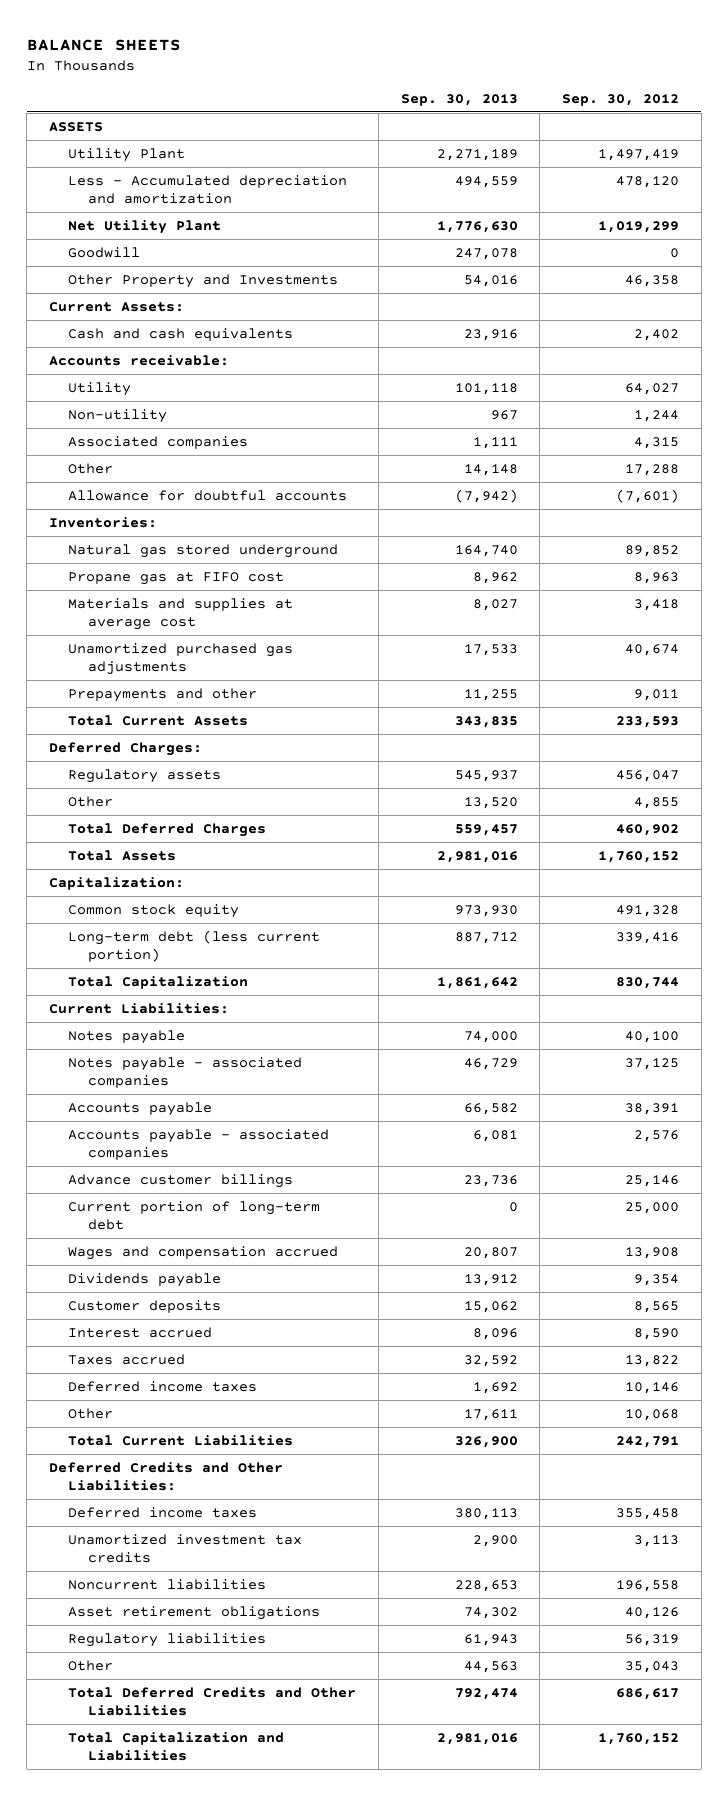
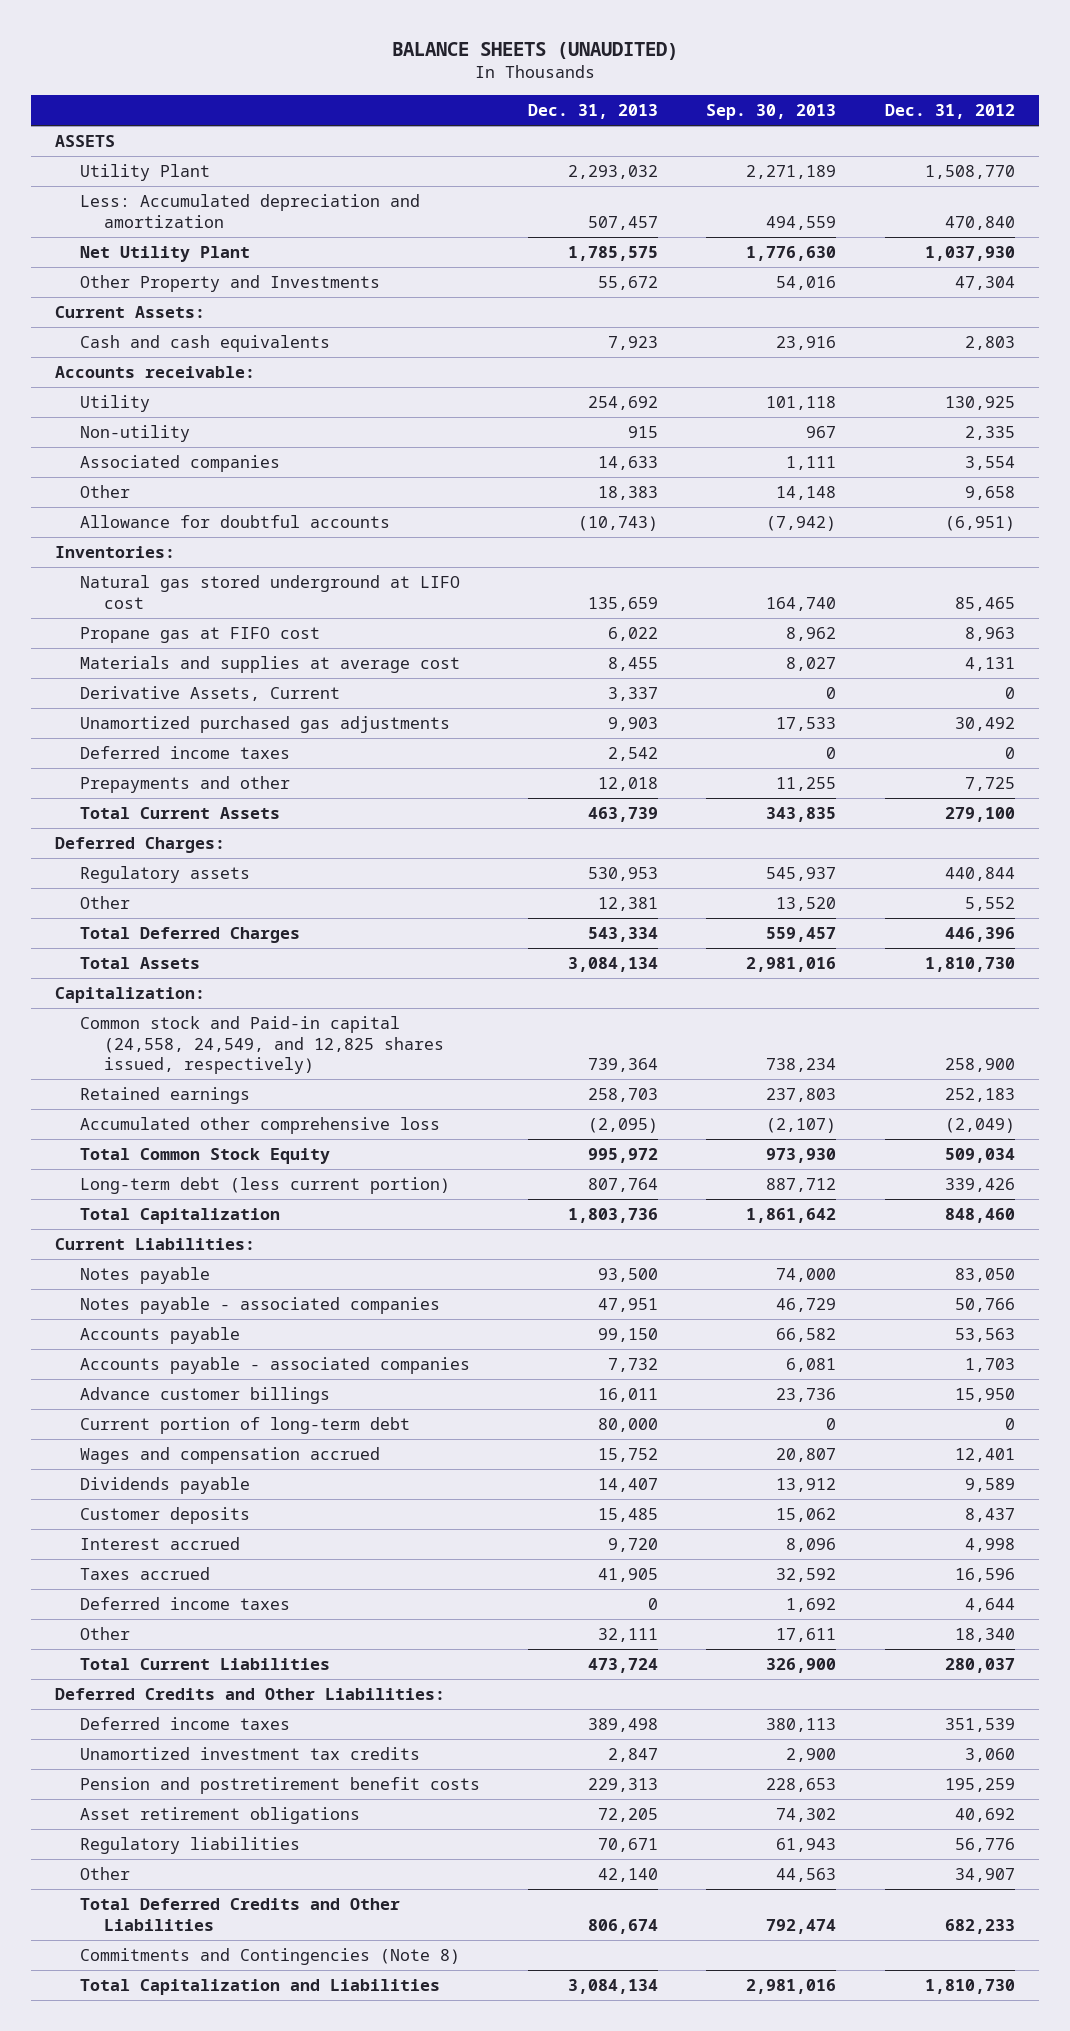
- BALANCE SHEETS
+ BALANCE SHEETS (UNAUDITED)
- | Sep. 30, 2013 | Sep. 30, 2012
+ | Dec. 31, 2013 | Sep. 30, 2013 | Dec. 31, 2012
- Less - Accumulated depreciation and amortization | 494,559 | 478,120
+ Less: Accumulated depreciation and amortization | 507,457 | 494,559 | 470,840
- Goodwill | 247,078 | 0
- Natural gas stored underground | 164,740 | 89,852
+ Natural gas stored underground at LIFO cost | 135,659 | 164,740 | 85,465
+ Derivative Assets, Current | 3,337 | 0 | 0
+ Deferred income taxes | 2,542 | 0 | 0
- Common stock equity | 973,930 | 491,328
+ Common stock and Paid-in capital (24,558, 24,549, and 12,825 shares issued, respectively) | 739,364 | 738,234 | 258,900
+ Retained earnings | 258,703 | 237,803 | 252,183
+ Accumulated other comprehensive loss | (2,095) | (2,107) | (2,049)
+ Total Common Stock Equity | 995,972 | 973,930 | 509,034
- Noncurrent liabilities | 228,653 | 196,558
+ Pension and postretirement benefit costs | 229,313 | 228,653 | 195,259
+ Commitments and Contingencies (Note 8)

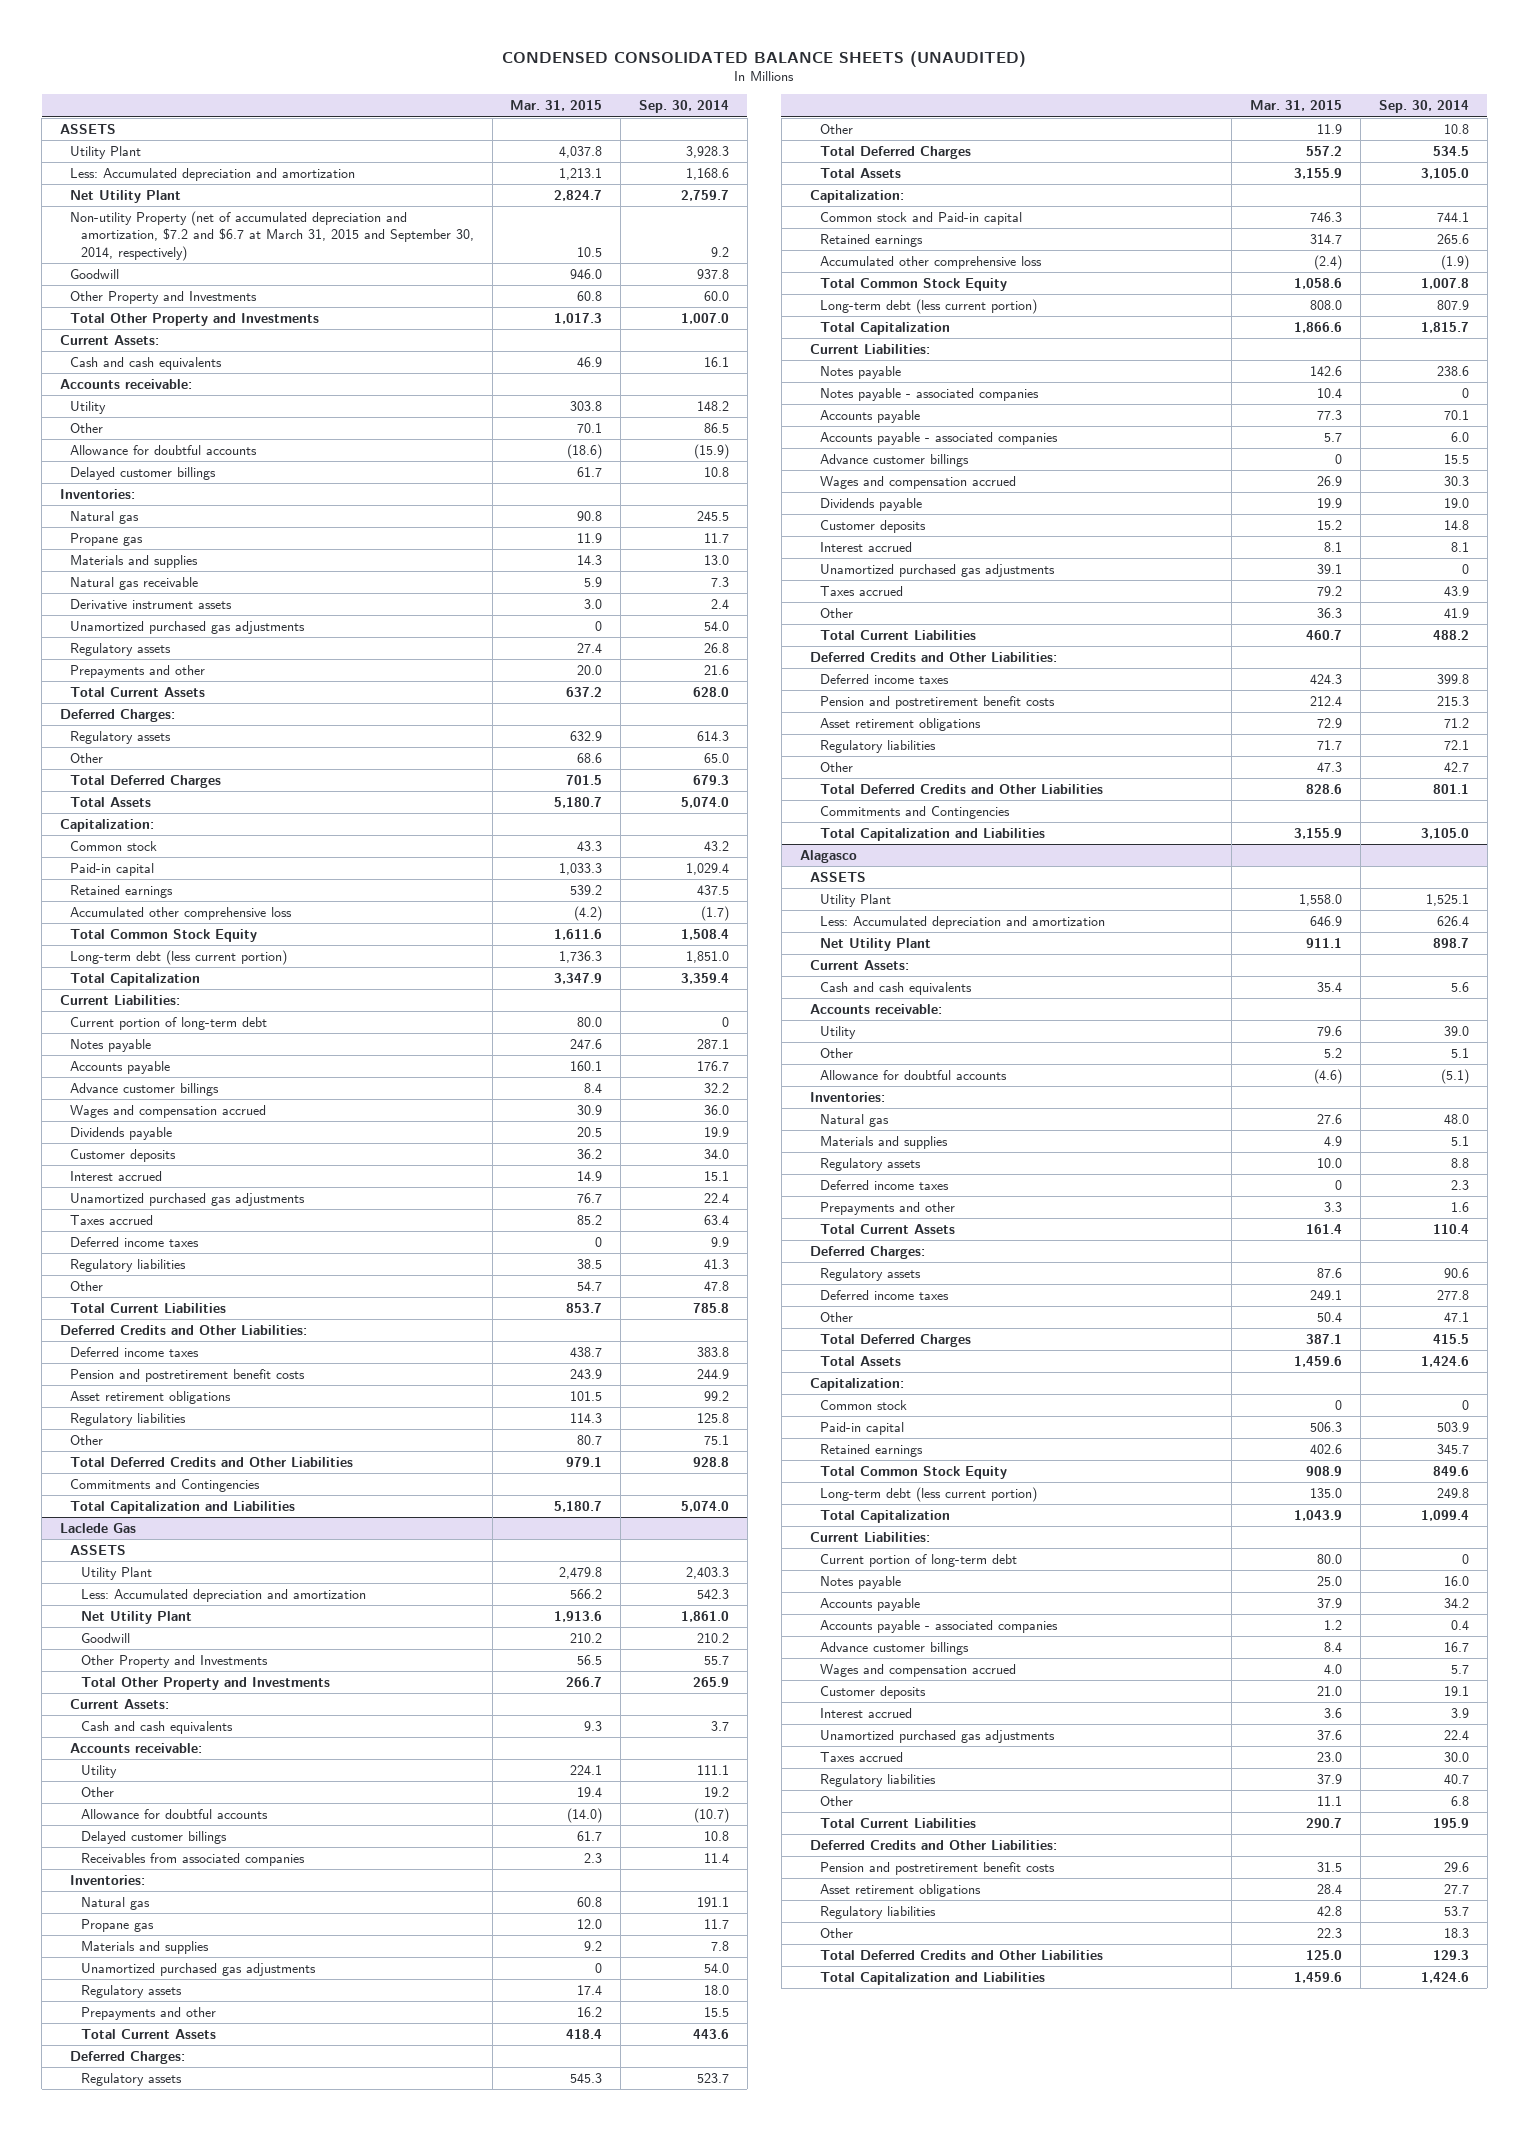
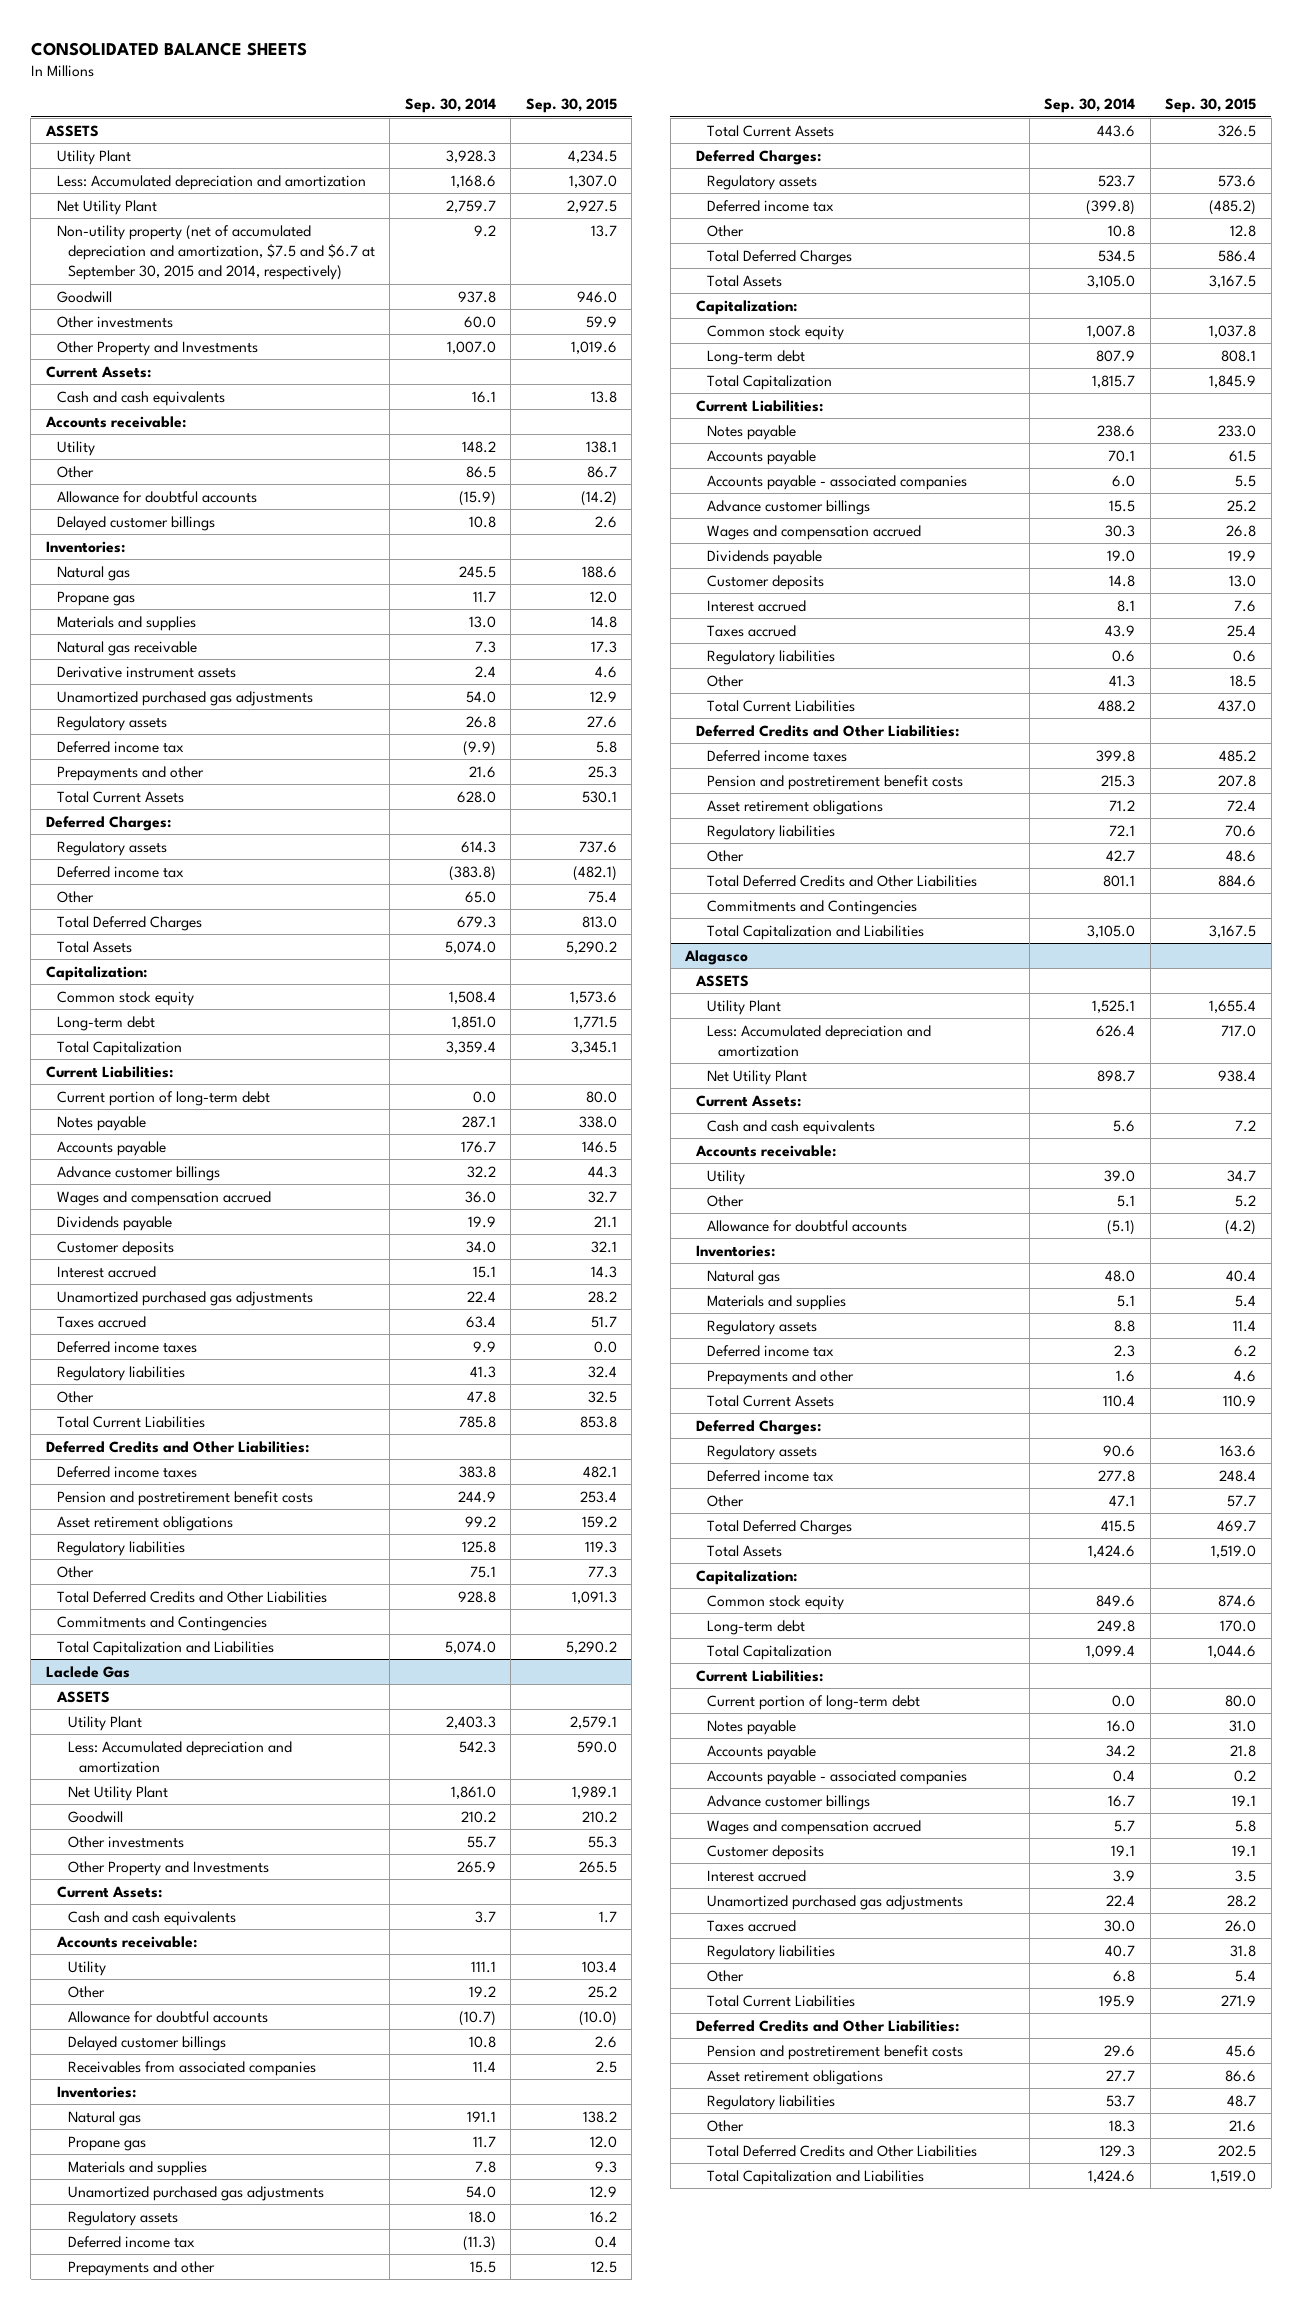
- CONDENSED CONSOLIDATED BALANCE SHEETS (UNAUDITED)
+ CONSOLIDATED BALANCE SHEETS
- | Mar. 31, 2015 | Sep. 30, 2014
+ | Sep. 30, 2014 | Sep. 30, 2015
- Non-utility Property (net of accumulated depreciation and amortization, $7.2 and $6.7 at March 31, 2015 and September 30, 2014, respectively) | 10.5 | 9.2
+ Non-utility property (net of accumulated depreciation and amortization, $7.5 and $6.7 at September 30, 2015 and 2014, respectively) | 9.2 | 13.7
- Other Property and Investments | 60.8 | 60.0
- Total Other Property and Investments | 1,017.3 | 1,007.0
+ Other investments | 60.0 | 59.9
+ Other Property and Investments | 1,007.0 | 1,019.6
+ Deferred income tax | (9.9) | 5.8
+ Deferred income tax | (383.8) | (482.1)
- Common stock | 43.3 | 43.2
- Paid-in capital | 1,033.3 | 1,029.4
- Retained earnings | 539.2 | 437.5
- Accumulated other comprehensive loss | (4.2) | (1.7)
- Total Common Stock Equity | 1,611.6 | 1,508.4
- Long-term debt (less current portion) | 1,736.3 | 1,851.0
+ Common stock equity | 1,508.4 | 1,573.6
+ Long-term debt | 1,851.0 | 1,771.5
- Current portion of long-term debt | 80.0 | 0
+ Current portion of long-term debt | 0.0 | 80.0
@ Laclede Gas
- Other Property and Investments | 56.5 | 55.7
- Total Other Property and Investments | 266.7 | 265.9
+ Other investments | 55.7 | 55.3
+ Other Property and Investments | 265.9 | 265.5
+ Deferred income tax | (11.3) | 0.4
+ Deferred income tax | (399.8) | (485.2)
- Common stock and Paid-in capital | 746.3 | 744.1
- Retained earnings | 314.7 | 265.6
- Accumulated other comprehensive loss | (2.4) | (1.9)
- Total Common Stock Equity | 1,058.6 | 1,007.8
- Long-term debt (less current portion) | 808.0 | 807.9
+ Common stock equity | 1,007.8 | 1,037.8
+ Long-term debt | 807.9 | 808.1
- Notes payable - associated companies | 10.4 | 0
- Unamortized purchased gas adjustments | 39.1 | 0
- Other | 36.3 | 41.9
+ Regulatory liabilities | 0.6 | 0.6
+ Other | 41.3 | 18.5
@ Alagasco
- Deferred income taxes | 0 | 2.3
+ Deferred income tax | 2.3 | 6.2
- Deferred income taxes | 249.1 | 277.8
+ Deferred income tax | 277.8 | 248.4
- Common stock | 0 | 0
- Paid-in capital | 506.3 | 503.9
- Retained earnings | 402.6 | 345.7
- Total Common Stock Equity | 908.9 | 849.6
- Long-term debt (less current portion) | 135.0 | 249.8
+ Common stock equity | 849.6 | 874.6
+ Long-term debt | 249.8 | 170.0
- Current portion of long-term debt | 80.0 | 0
+ Current portion of long-term debt | 0.0 | 80.0

